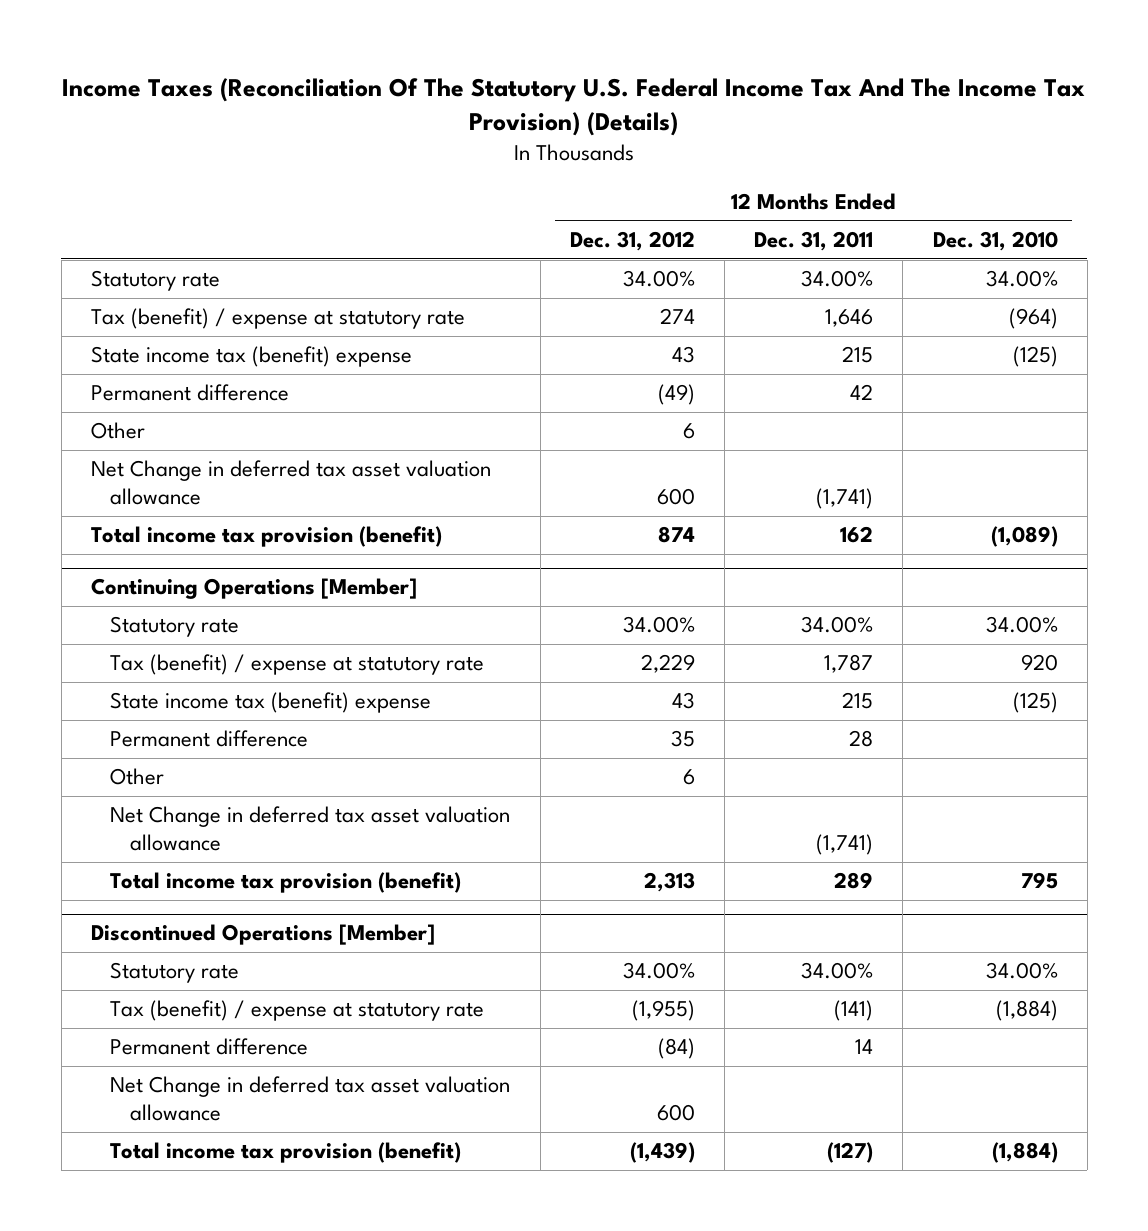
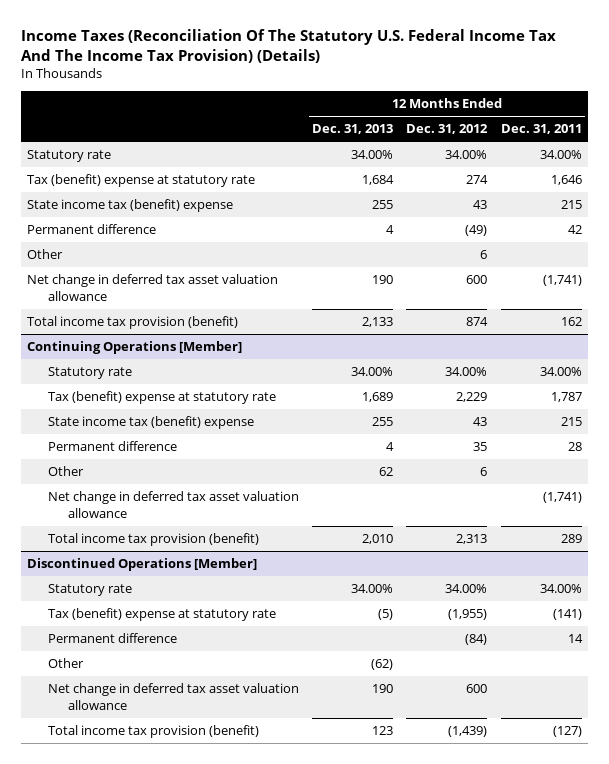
- | 12 Months Ended Dec. 31, 2012 | 12 Months Ended Dec. 31, 2011 | 12 Months Ended Dec. 31, 2010
+ | 12 Months Ended Dec. 31, 2013 | 12 Months Ended Dec. 31, 2012 | 12 Months Ended Dec. 31, 2011
- Tax (benefit) / expense at statutory rate | 274 | 1,646 | (964)
+ Tax (benefit) expense at statutory rate | 1,684 | 274 | 1,646
- Net Change in deferred tax asset valuation allowance | 600 | (1,741) |
+ Net change in deferred tax asset valuation allowance | 190 | 600 | (1,741)
@ Continuing Operations [Member]
- Tax (benefit) / expense at statutory rate | 2,229 | 1,787 | 920
+ Tax (benefit) expense at statutory rate | 1,689 | 2,229 | 1,787
- Net Change in deferred tax asset valuation allowance | | (1,741) |
+ Net change in deferred tax asset valuation allowance | | | (1,741)
@ Discontinued Operations [Member]
- Tax (benefit) / expense at statutory rate | (1,955) | (141) | (1,884)
+ Tax (benefit) expense at statutory rate | (5) | (1,955) | (141)
- Net Change in deferred tax asset valuation allowance | 600 | |
+ Other | (62) | |
+ Net change in deferred tax asset valuation allowance | 190 | 600 |

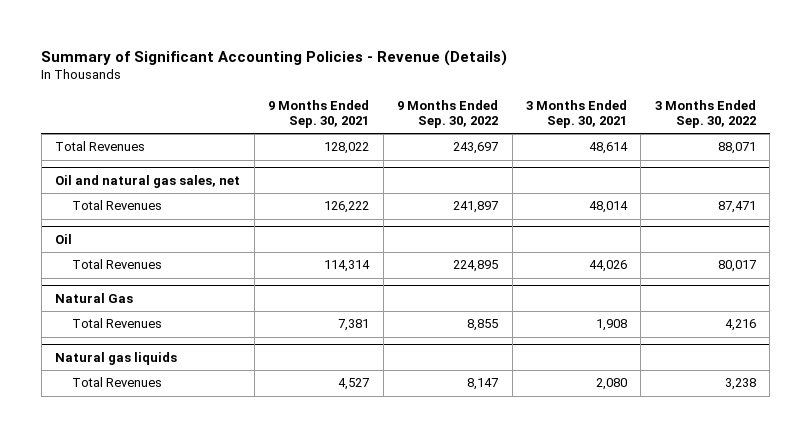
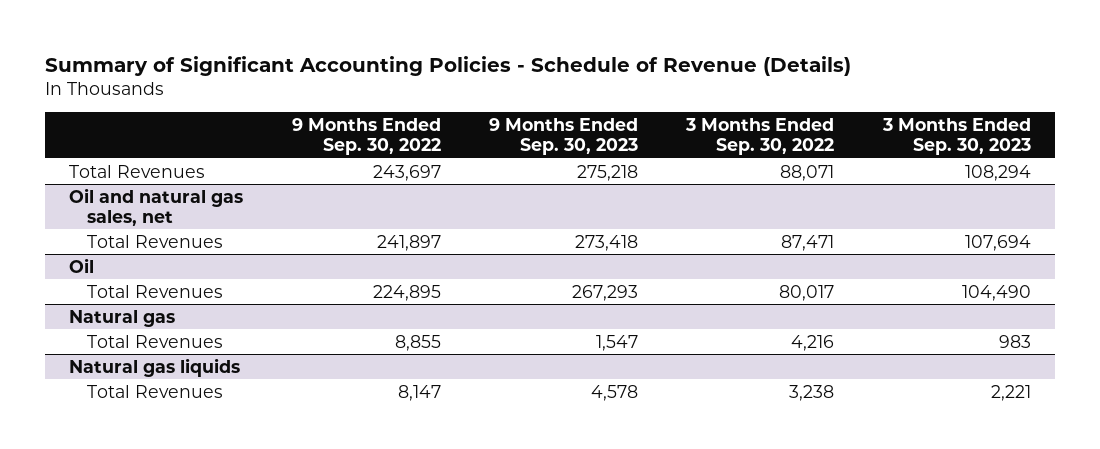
- Summary of Significant Accounting Policies - Revenue (Details)
+ Summary of Significant Accounting Policies - Schedule of Revenue (Details)
- | 9 Months Ended Sep. 30, 2021 | 9 Months Ended Sep. 30, 2022 | 3 Months Ended Sep. 30, 2021 | 3 Months Ended Sep. 30, 2022
+ | 9 Months Ended Sep. 30, 2022 | 9 Months Ended Sep. 30, 2023 | 3 Months Ended Sep. 30, 2022 | 3 Months Ended Sep. 30, 2023
- Natural Gas
+ Natural gas

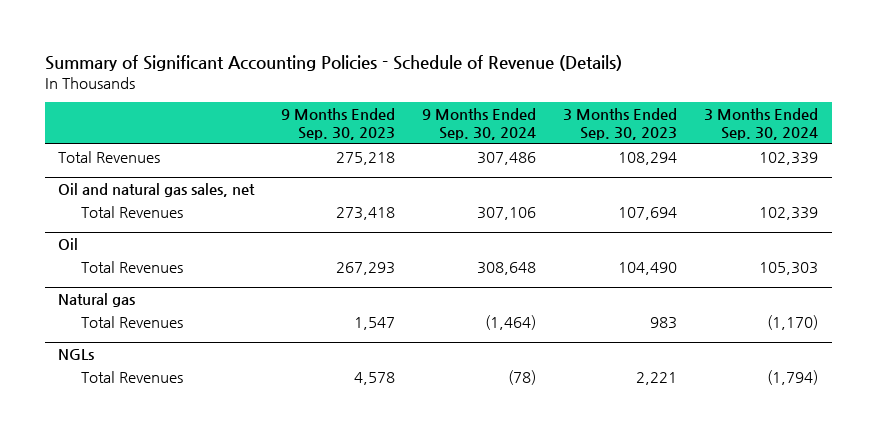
- | 9 Months Ended Sep. 30, 2022 | 9 Months Ended Sep. 30, 2023 | 3 Months Ended Sep. 30, 2022 | 3 Months Ended Sep. 30, 2023
+ | 9 Months Ended Sep. 30, 2023 | 9 Months Ended Sep. 30, 2024 | 3 Months Ended Sep. 30, 2023 | 3 Months Ended Sep. 30, 2024
- Natural gas liquids
+ NGLs

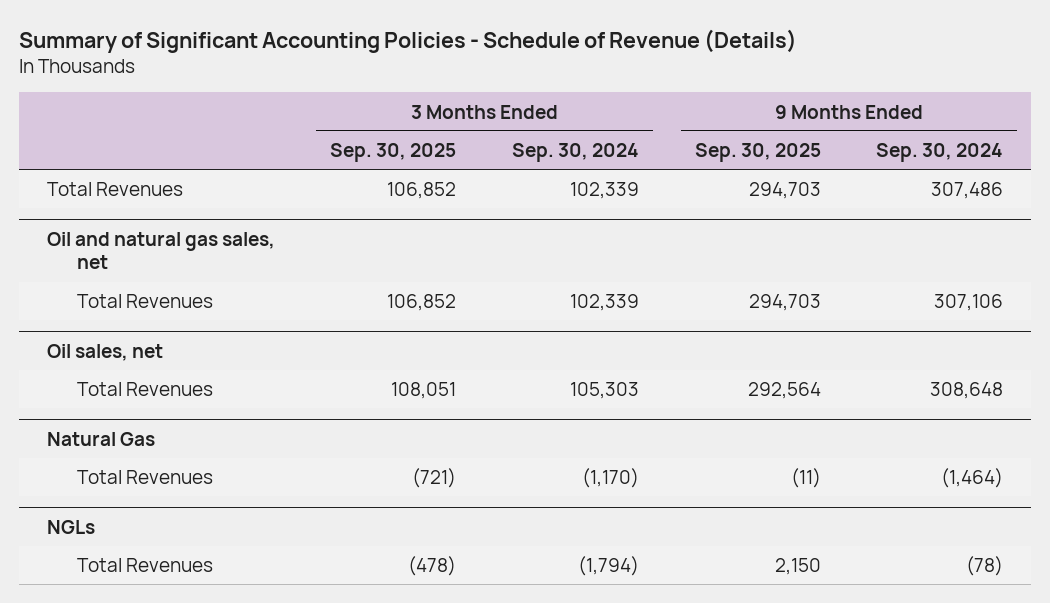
- | 9 Months Ended Sep. 30, 2023 | 9 Months Ended Sep. 30, 2024 | 3 Months Ended Sep. 30, 2023 | 3 Months Ended Sep. 30, 2024
+ | 3 Months Ended Sep. 30, 2025 | 3 Months Ended Sep. 30, 2024 | 9 Months Ended Sep. 30, 2025 | 9 Months Ended Sep. 30, 2024
- Oil
+ Oil sales, net
- Natural gas
+ Natural Gas

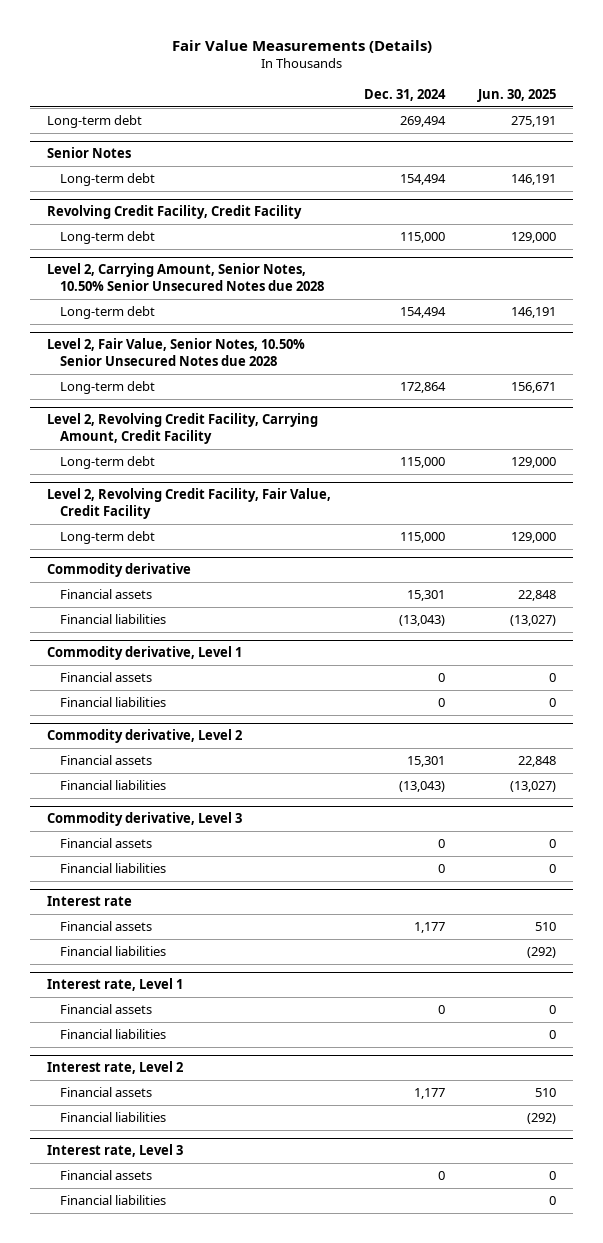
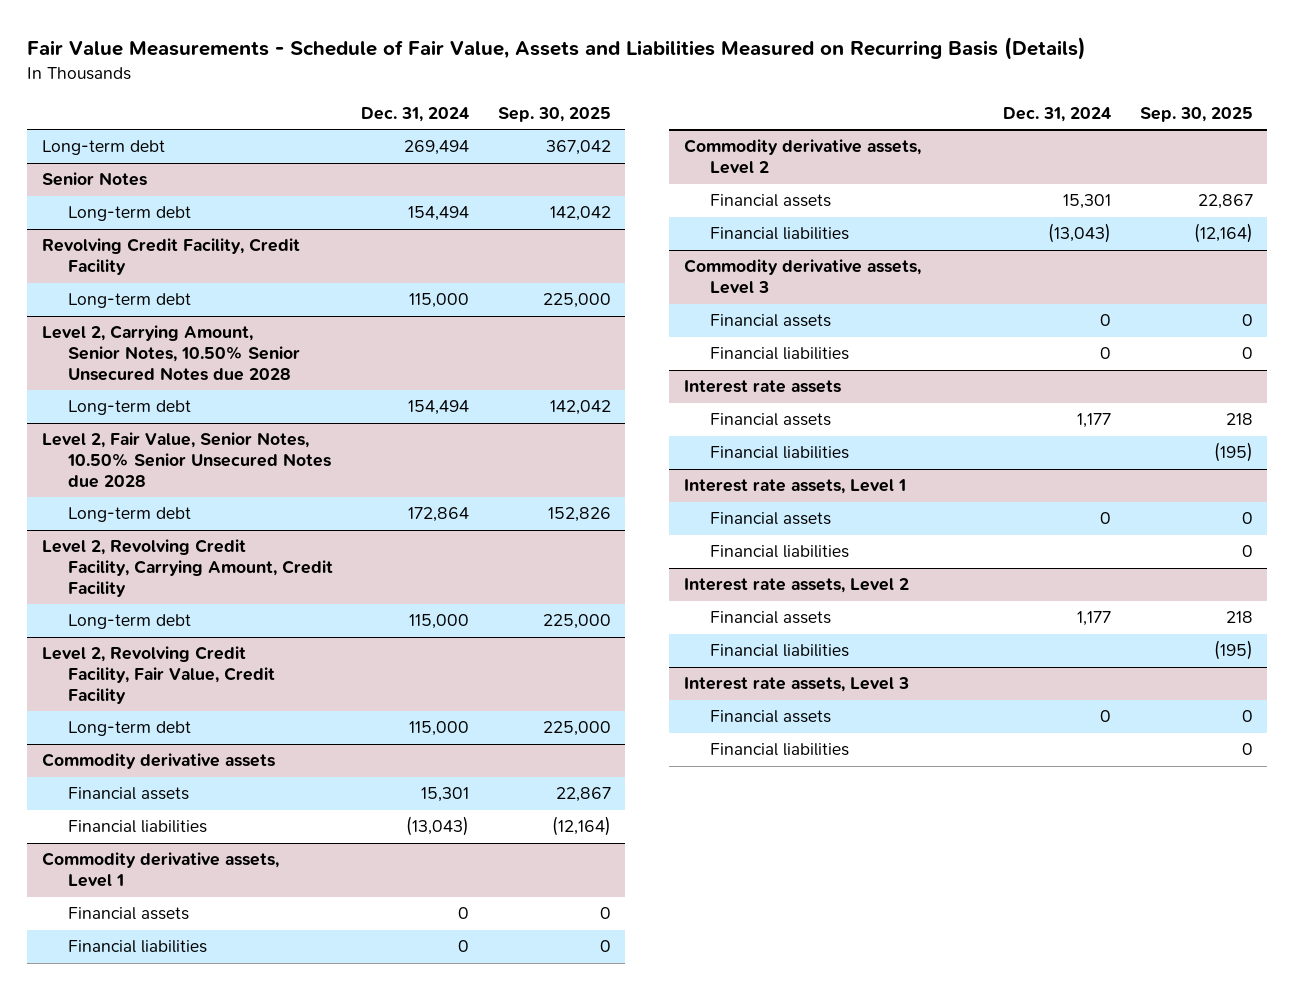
- Fair Value Measurements (Details)
+ Fair Value Measurements - Schedule of Fair Value, Assets and Liabilities Measured on Recurring Basis (Details)
- | Dec. 31, 2024 | Jun. 30, 2025
+ | Dec. 31, 2024 | Sep. 30, 2025
- Commodity derivative
+ Commodity derivative assets
- Commodity derivative, Level 1
+ Commodity derivative assets, Level 1
- Commodity derivative, Level 2
+ Commodity derivative assets, Level 2
- Commodity derivative, Level 3
+ Commodity derivative assets, Level 3
- Interest rate
+ Interest rate assets
- Interest rate, Level 1
+ Interest rate assets, Level 1
- Interest rate, Level 2
+ Interest rate assets, Level 2
- Interest rate, Level 3
+ Interest rate assets, Level 3

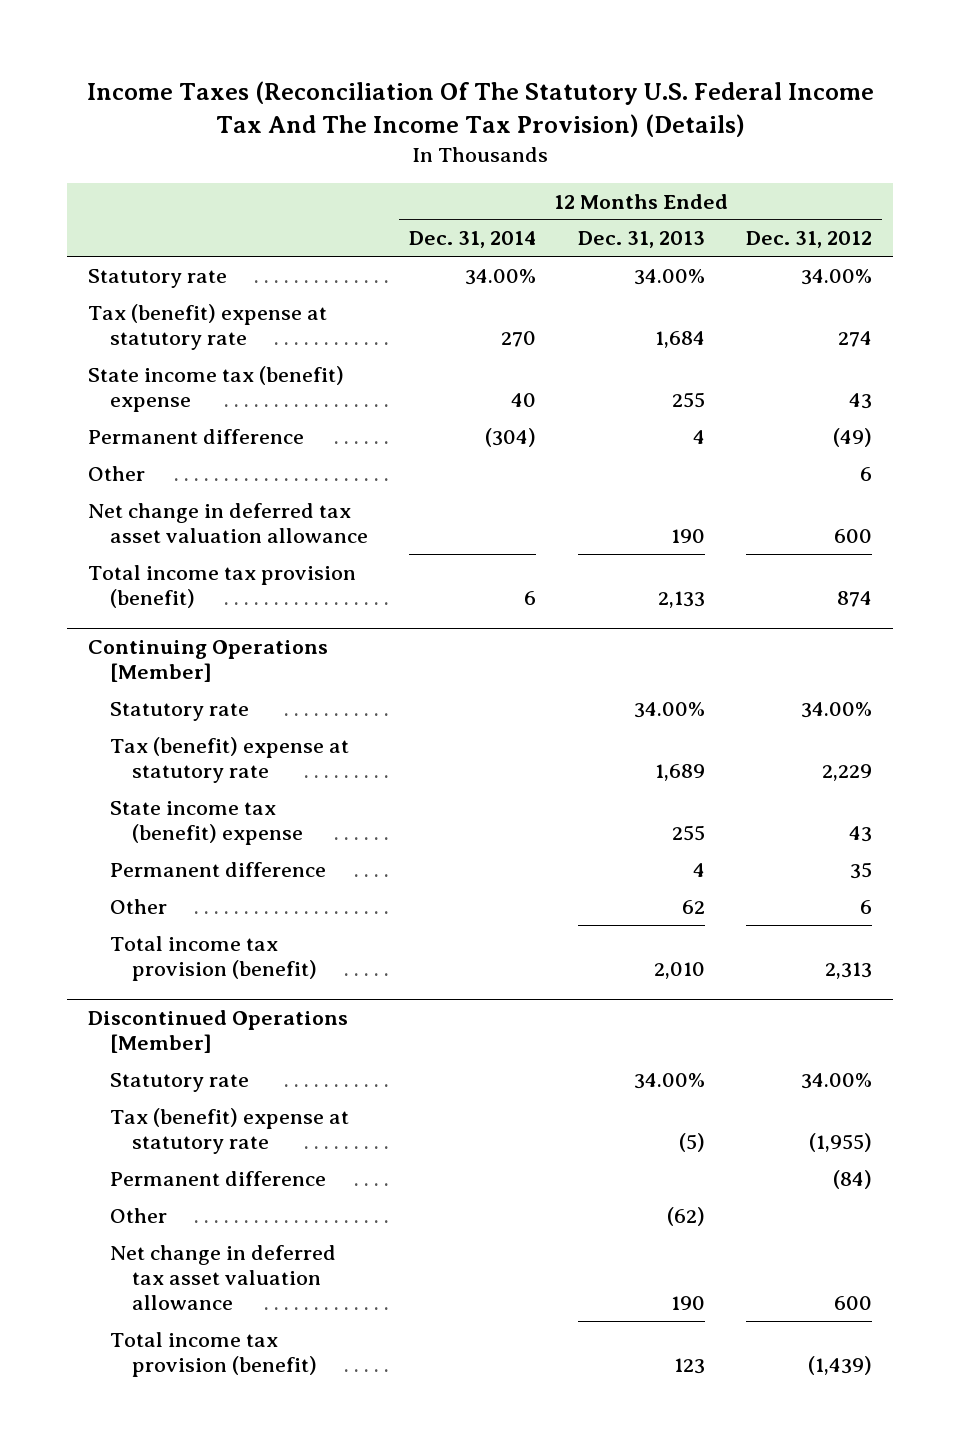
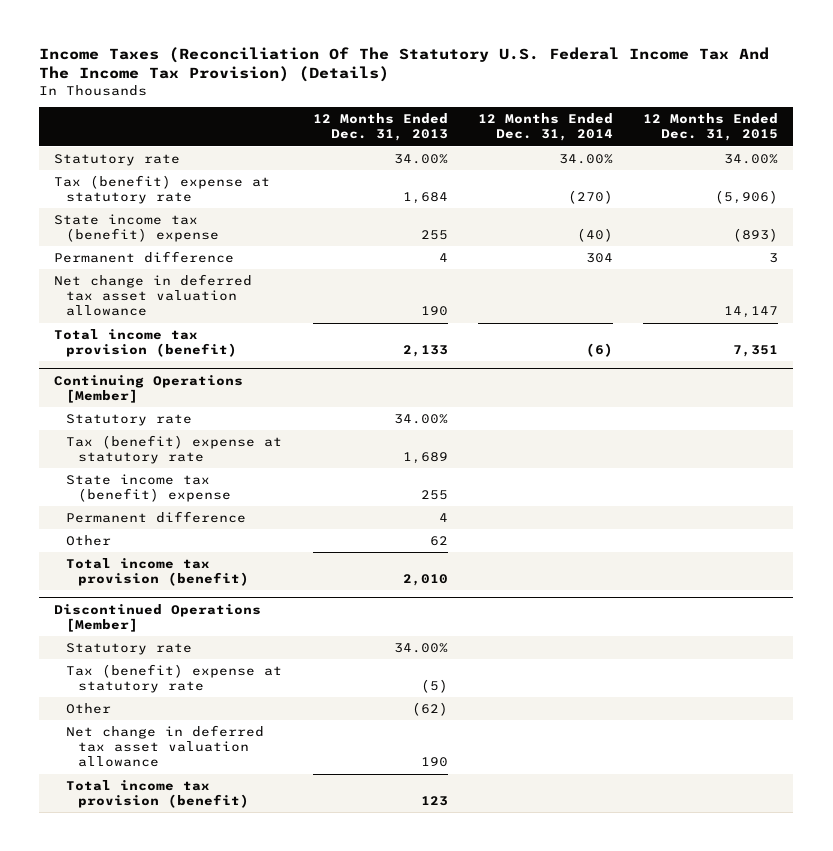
- | 12 Months Ended Dec. 31, 2014 | 12 Months Ended Dec. 31, 2013 | 12 Months Ended Dec. 31, 2012
+ | 12 Months Ended Dec. 31, 2013 | 12 Months Ended Dec. 31, 2014 | 12 Months Ended Dec. 31, 2015
- Tax (benefit) expense at statutory rate | 270 | 1,684 | 274
- State income tax (benefit) expense | 40 | 255 | 43
- Permanent difference | (304) | 4 | (49)
- Other | | | 6
+ Tax (benefit) expense at statutory rate | 1,684 | (270) | (5,906)
+ State income tax (benefit) expense | 255 | (40) | (893)
+ Permanent difference | 4 | 304 | 3
- Total income tax provision (benefit) | 6 | 2,133 | 874
+ Total income tax provision (benefit) | 2,133 | (6) | 7,351
@ Discontinued Operations [Member]
- Permanent difference | | | (84)

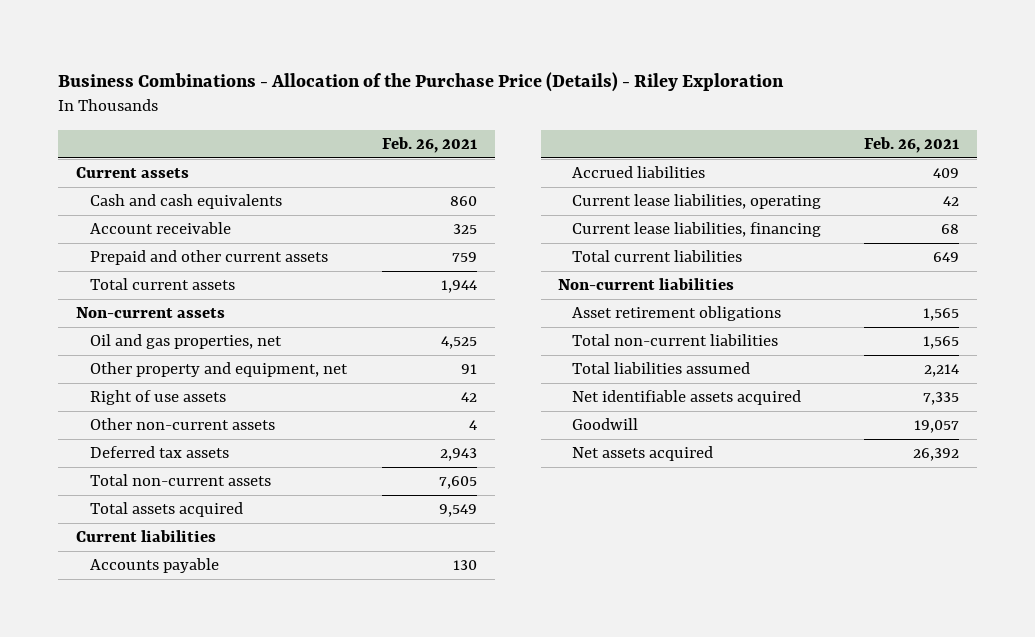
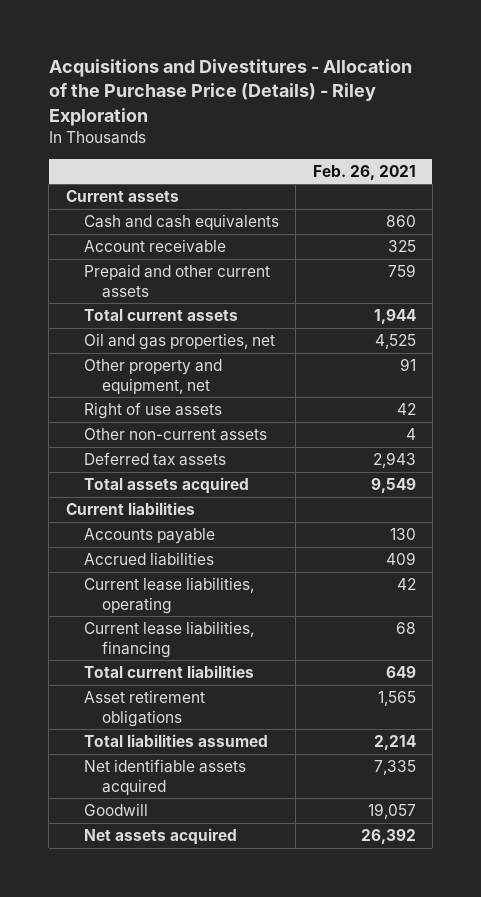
- Business Combinations - Allocation of the Purchase Price (Details) - Riley Exploration
+ Acquisitions and Divestitures - Allocation of the Purchase Price (Details) - Riley Exploration
- Non-current assets
- Total non-current assets | 7,605
- Non-current liabilities
- Total non-current liabilities | 1,565

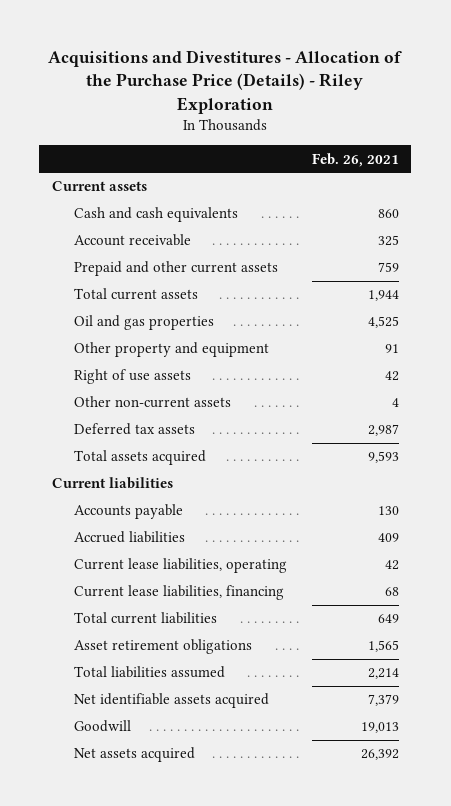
- Oil and gas properties, net | 4,525
- Other property and equipment, net | 91
+ Oil and gas properties | 4,525
+ Other property and equipment | 91
- Deferred tax assets | 2,943
- Total assets acquired | 9,549
+ Deferred tax assets | 2,987
+ Total assets acquired | 9,593
- Net identifiable assets acquired | 7,335
- Goodwill | 19,057
+ Net identifiable assets acquired | 7,379
+ Goodwill | 19,013

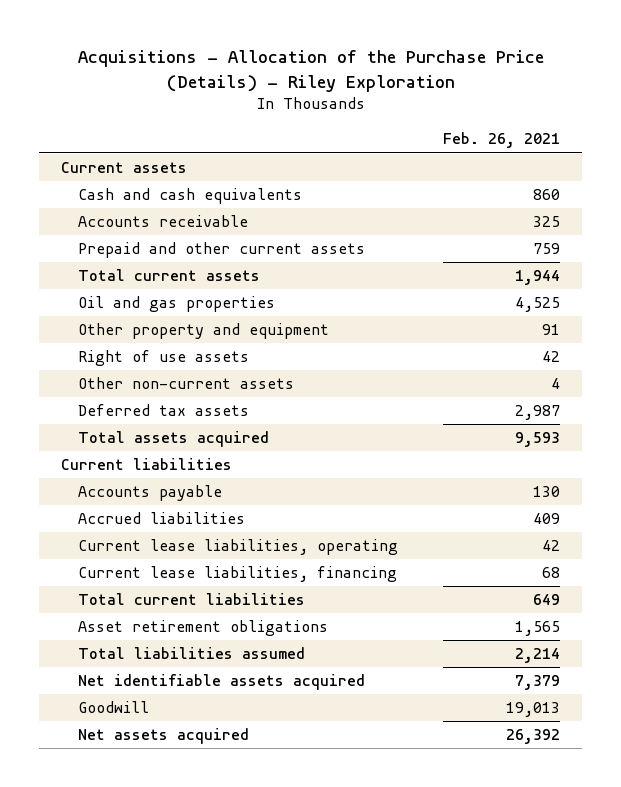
- Acquisitions and Divestitures - Allocation of the Purchase Price (Details) - Riley Exploration
+ Acquisitions - Allocation of the Purchase Price (Details) - Riley Exploration
- Account receivable | 325
+ Accounts receivable | 325

